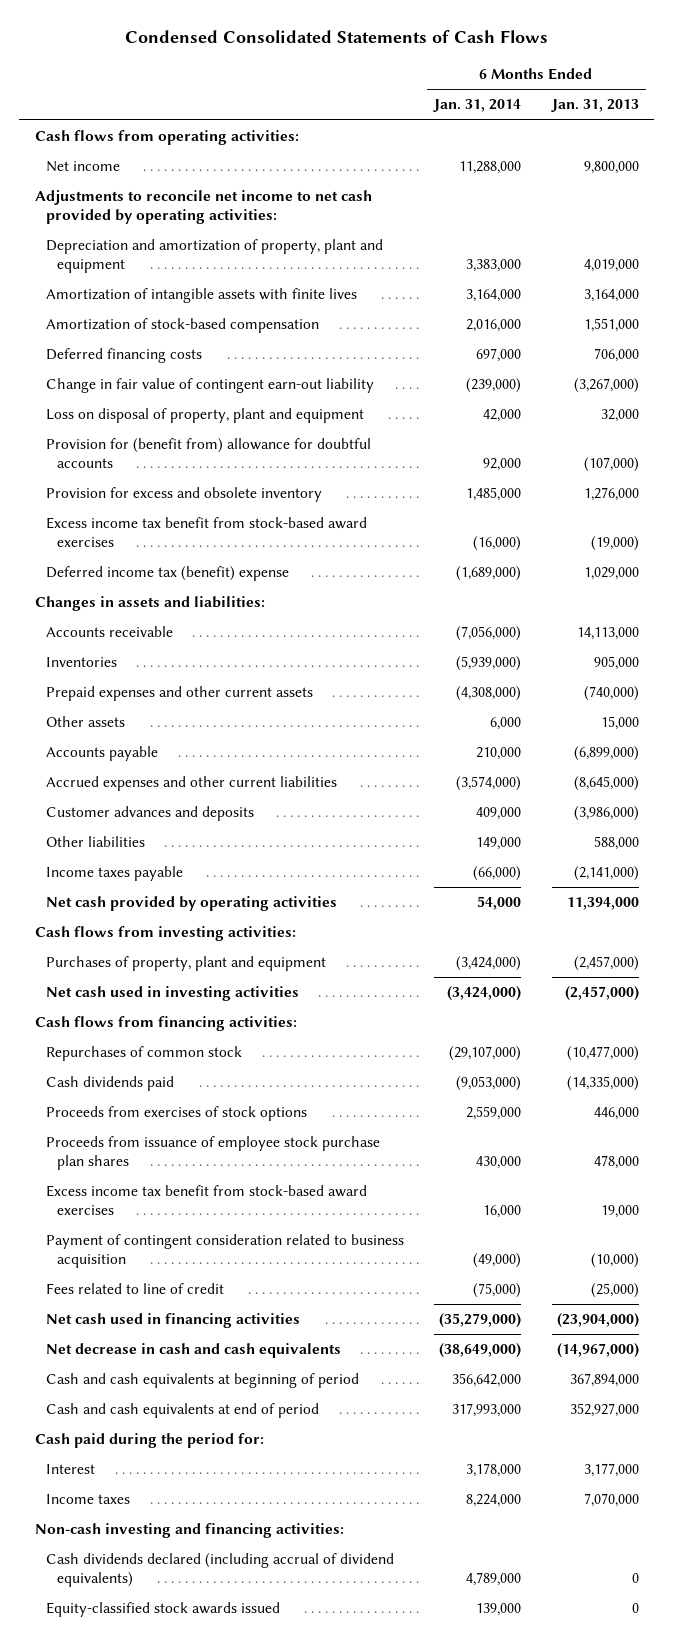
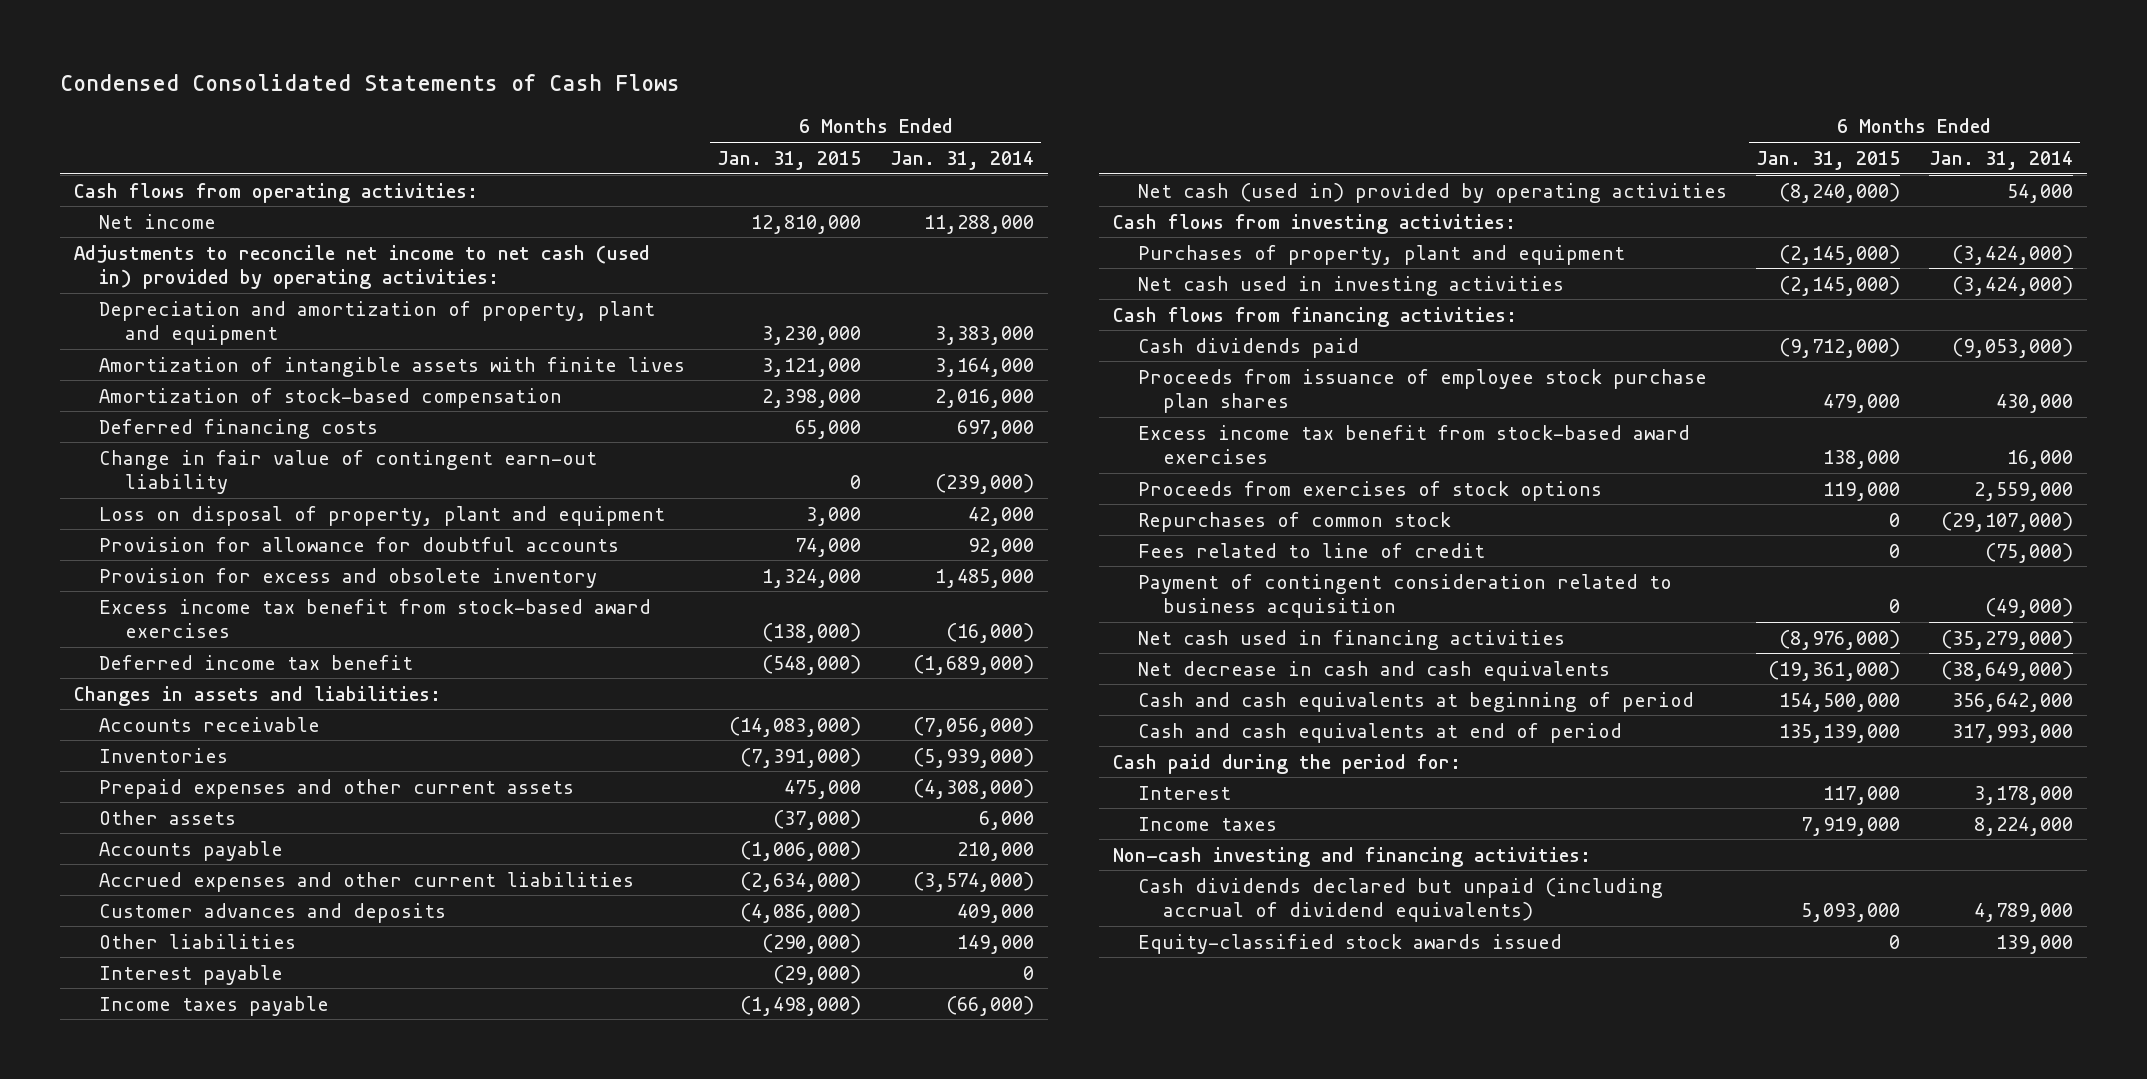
- | 6 Months Ended Jan. 31, 2014 | 6 Months Ended Jan. 31, 2013
+ | 6 Months Ended Jan. 31, 2015 | 6 Months Ended Jan. 31, 2014
- Adjustments to reconcile net income to net cash provided by operating activities:
+ Adjustments to reconcile net income to net cash (used in) provided by operating activities:
- Provision for (benefit from) allowance for doubtful accounts | 92,000 | (107,000)
+ Provision for allowance for doubtful accounts | 74,000 | 92,000
- Deferred income tax (benefit) expense | (1,689,000) | 1,029,000
+ Deferred income tax benefit | (548,000) | (1,689,000)
+ Interest payable | (29,000) | 0
- Net cash provided by operating activities | 54,000 | 11,394,000
+ Net cash (used in) provided by operating activities | (8,240,000) | 54,000
moved down: Proceeds from exercises of stock options | 119,000 | 2,559,000
moved down: Repurchases of common stock | 0 | (29,107,000)
moved down: Payment of contingent consideration related to business acquisition | 0 | (49,000)
- Cash dividends declared (including accrual of dividend equivalents) | 4,789,000 | 0
+ Cash dividends declared but unpaid (including accrual of dividend equivalents) | 5,093,000 | 4,789,000

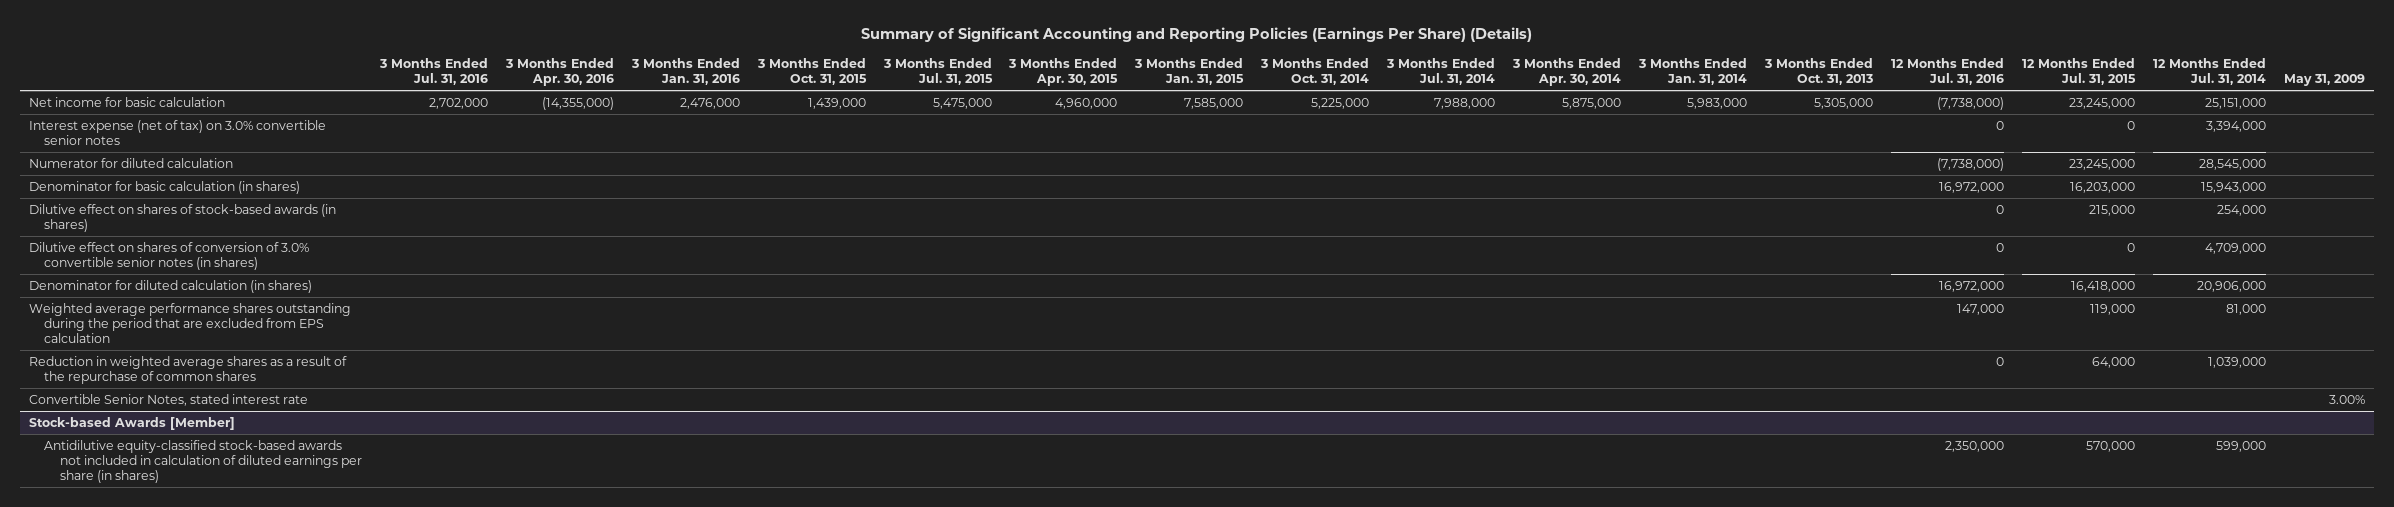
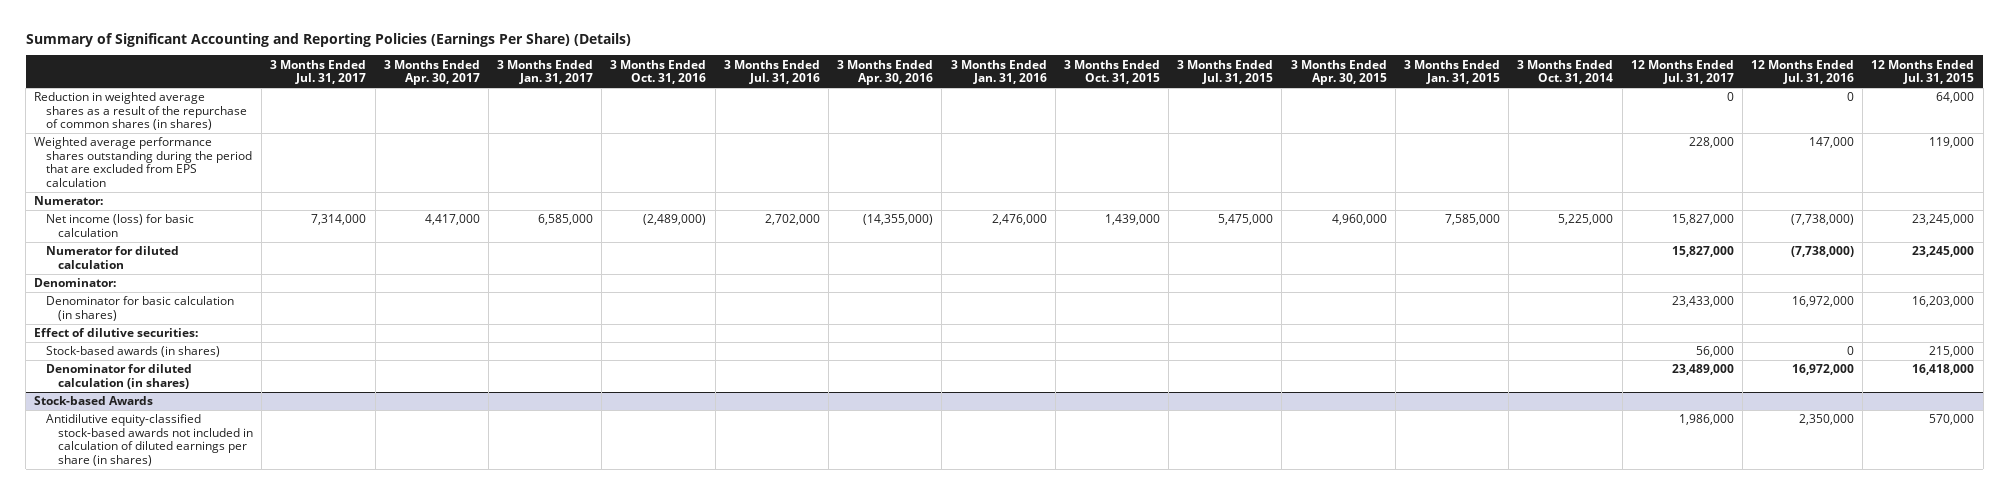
- | 3 Months Ended Jul. 31, 2016 | 3 Months Ended Apr. 30, 2016 | 3 Months Ended Jan. 31, 2016 | 3 Months Ended Oct. 31, 2015 | 3 Months Ended Jul. 31, 2015 | 3 Months Ended Apr. 30, 2015 | 3 Months Ended Jan. 31, 2015 | 3 Months Ended Oct. 31, 2014 | 3 Months Ended Jul. 31, 2014 | 3 Months Ended Apr. 30, 2014 | 3 Months Ended Jan. 31, 2014 | 3 Months Ended Oct. 31, 2013 | 12 Months Ended Jul. 31, 2016 | 12 Months Ended Jul. 31, 2015 | 12 Months Ended Jul. 31, 2014 | May 31, 2009
+ | 3 Months Ended Jul. 31, 2017 | 3 Months Ended Apr. 30, 2017 | 3 Months Ended Jan. 31, 2017 | 3 Months Ended Oct. 31, 2016 | 3 Months Ended Jul. 31, 2016 | 3 Months Ended Apr. 30, 2016 | 3 Months Ended Jan. 31, 2016 | 3 Months Ended Oct. 31, 2015 | 3 Months Ended Jul. 31, 2015 | 3 Months Ended Apr. 30, 2015 | 3 Months Ended Jan. 31, 2015 | 3 Months Ended Oct. 31, 2014 | 12 Months Ended Jul. 31, 2017 | 12 Months Ended Jul. 31, 2016 | 12 Months Ended Jul. 31, 2015
- Net income for basic calculation | 2,702,000 | (14,355,000) | 2,476,000 | 1,439,000 | 5,475,000 | 4,960,000 | 7,585,000 | 5,225,000 | 7,988,000 | 5,875,000 | 5,983,000 | 5,305,000 | (7,738,000) | 23,245,000 | 25,151,000 |
- Interest expense (net of tax) on 3.0% convertible senior notes | | | | | | | | | | | | | 0 | 0 | 3,394,000 |
+ Reduction in weighted average shares as a result of the repurchase of common shares (in shares) | | | | | | | | | | | | | 0 | 0 | 64,000
moved up: Weighted average performance shares outstanding during the period that are excluded from EPS calculation | | | | | | | | | | | | | 228,000 | 147,000 | 119,000
+ Numerator:
+ Net income (loss) for basic calculation | 7,314,000 | 4,417,000 | 6,585,000 | (2,489,000) | 2,702,000 | (14,355,000) | 2,476,000 | 1,439,000 | 5,475,000 | 4,960,000 | 7,585,000 | 5,225,000 | 15,827,000 | (7,738,000) | 23,245,000
+ Denominator:
- Dilutive effect on shares of stock-based awards (in shares) | | | | | | | | | | | | | 0 | 215,000 | 254,000 |
- Dilutive effect on shares of conversion of 3.0% convertible senior notes (in shares) | | | | | | | | | | | | | 0 | 0 | 4,709,000 |
+ Effect of dilutive securities:
+ Stock-based awards (in shares) | | | | | | | | | | | | | 56,000 | 0 | 215,000
- Reduction in weighted average shares as a result of the repurchase of common shares | | | | | | | | | | | | | 0 | 64,000 | 1,039,000 |
- Convertible Senior Notes, stated interest rate | | | | | | | | | | | | | | | | 3.00%
- Stock-based Awards [Member]
+ Stock-based Awards

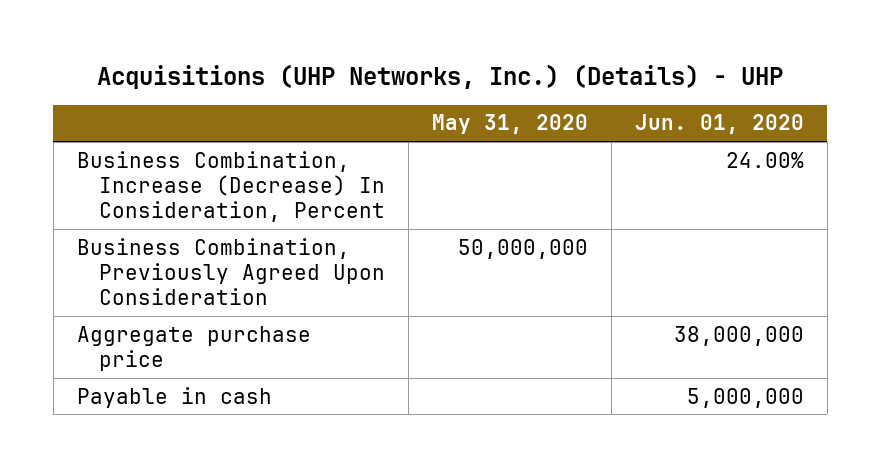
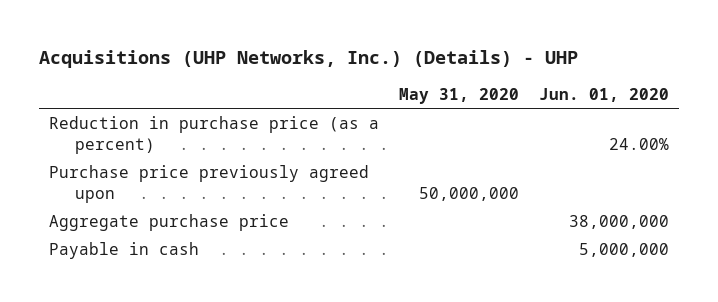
- Business Combination, Increase (Decrease) In Consideration, Percent | | 24.00%
- Business Combination, Previously Agreed Upon Consideration | 50,000,000 |
+ Reduction in purchase price (as a percent) | | 24.00%
+ Purchase price previously agreed upon | 50,000,000 |

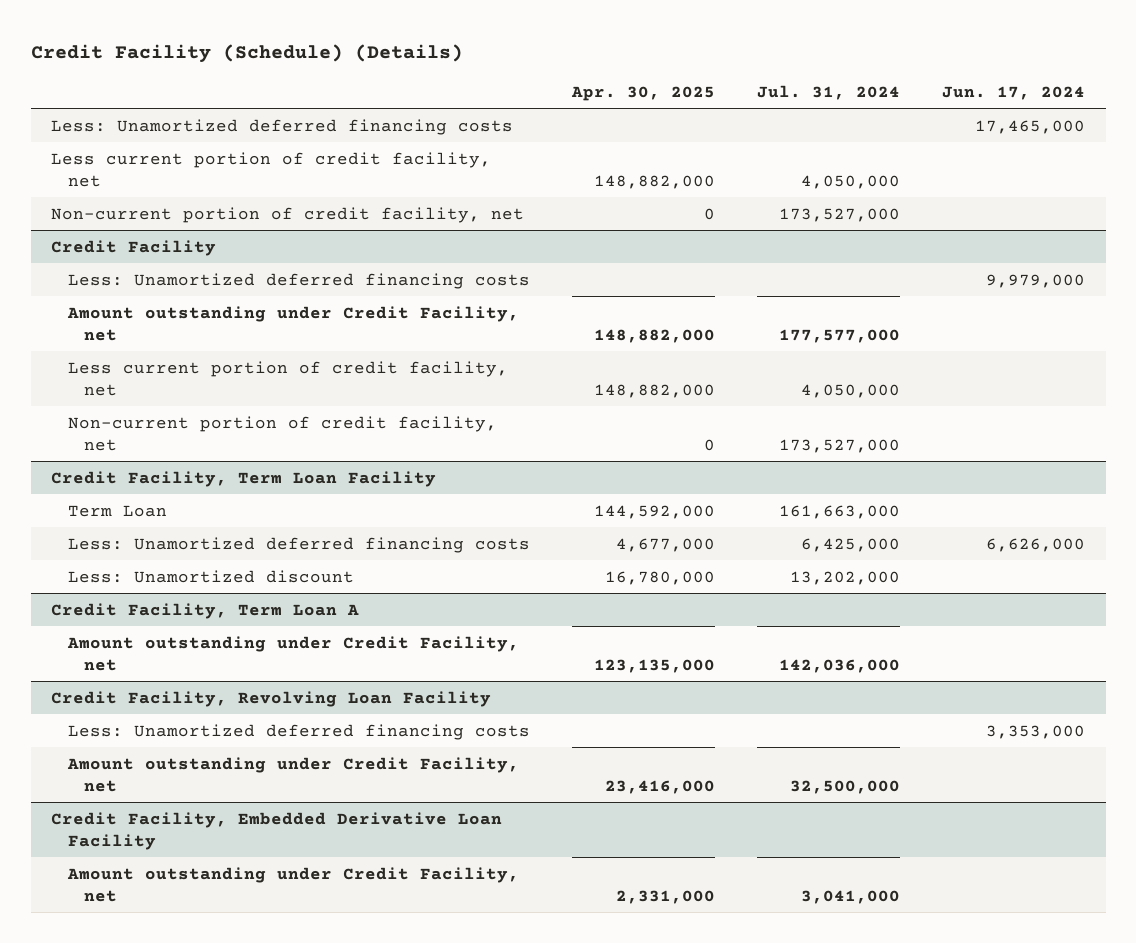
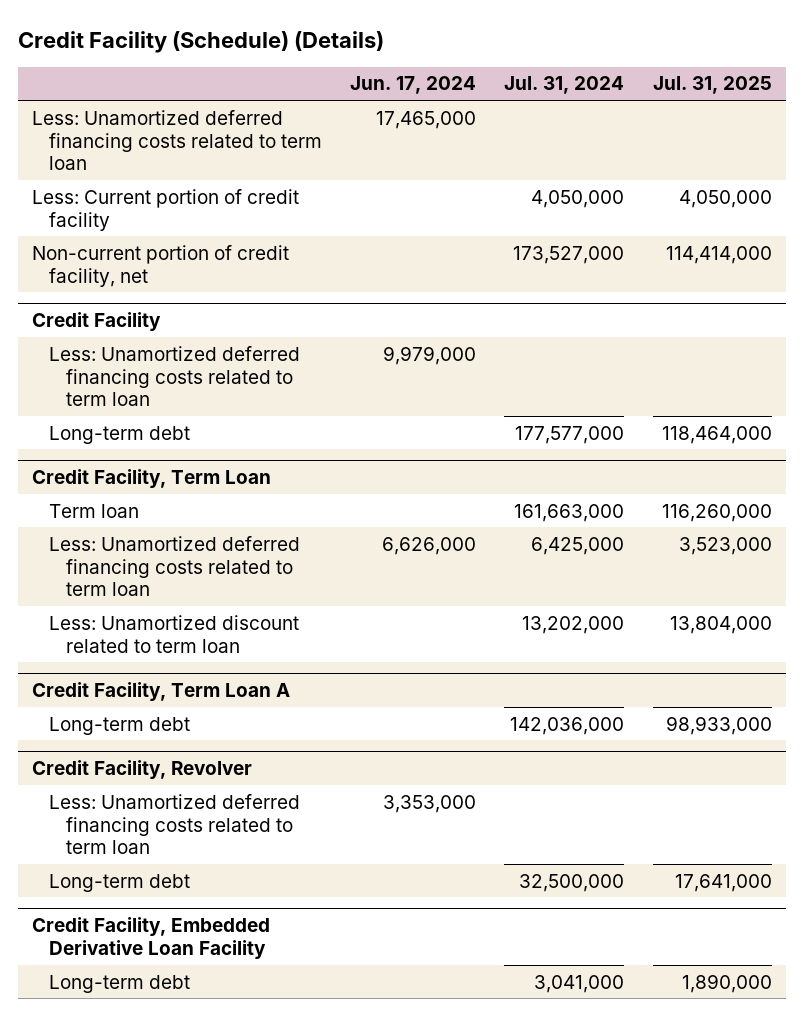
- | Apr. 30, 2025 | Jul. 31, 2024 | Jun. 17, 2024
+ | Jun. 17, 2024 | Jul. 31, 2024 | Jul. 31, 2025
- Less: Unamortized deferred financing costs | | | 17,465,000
- Less current portion of credit facility, net | 148,882,000 | 4,050,000 |
+ Less: Unamortized deferred financing costs related to term loan | 17,465,000 | |
+ Less: Current portion of credit facility | | 4,050,000 | 4,050,000
@ Credit Facility
- Less: Unamortized deferred financing costs | | | 9,979,000
- Amount outstanding under Credit Facility, net | 148,882,000 | 177,577,000 |
- Less current portion of credit facility, net | 148,882,000 | 4,050,000 |
- Non-current portion of credit facility, net | 0 | 173,527,000 |
- Credit Facility, Term Loan Facility
- Term Loan | 144,592,000 | 161,663,000 |
- Less: Unamortized deferred financing costs | 4,677,000 | 6,425,000 | 6,626,000
- Less: Unamortized discount | 16,780,000 | 13,202,000 |
@ Credit Facility
+ Less: Unamortized deferred financing costs related to term loan | 9,979,000 | |
+ Long-term debt | | 177,577,000 | 118,464,000
+ Credit Facility, Term Loan
+ Term loan | | 161,663,000 | 116,260,000
+ Less: Unamortized deferred financing costs related to term loan | 6,626,000 | 6,425,000 | 3,523,000
+ Less: Unamortized discount related to term loan | | 13,202,000 | 13,804,000
@ Credit Facility, Term Loan A
- Amount outstanding under Credit Facility, net | 123,135,000 | 142,036,000 |
- Credit Facility, Revolving Loan Facility
- Less: Unamortized deferred financing costs | | | 3,353,000
- Amount outstanding under Credit Facility, net | 23,416,000 | 32,500,000 |
@ Credit Facility, Term Loan A
+ Long-term debt | | 142,036,000 | 98,933,000
+ Credit Facility, Revolver
+ Less: Unamortized deferred financing costs related to term loan | 3,353,000 | |
+ Long-term debt | | 32,500,000 | 17,641,000
@ Credit Facility, Embedded Derivative Loan Facility
- Amount outstanding under Credit Facility, net | 2,331,000 | 3,041,000 |
+ Long-term debt | | 3,041,000 | 1,890,000

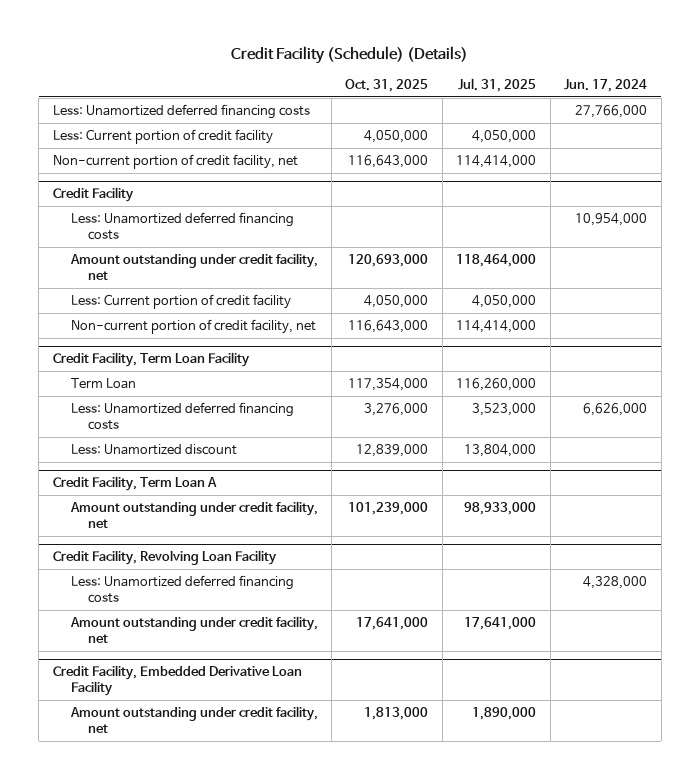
- | Jun. 17, 2024 | Jul. 31, 2024 | Jul. 31, 2025
+ | Oct. 31, 2025 | Jul. 31, 2025 | Jun. 17, 2024
- Less: Unamortized deferred financing costs related to term loan | 17,465,000 | |
+ Less: Unamortized deferred financing costs | | | 27,766,000
@ Credit Facility
- Less: Unamortized deferred financing costs related to term loan | 9,979,000 | |
- Long-term debt | | 177,577,000 | 118,464,000
- Credit Facility, Term Loan
- Term loan | | 161,663,000 | 116,260,000
- Less: Unamortized deferred financing costs related to term loan | 6,626,000 | 6,425,000 | 3,523,000
- Less: Unamortized discount related to term loan | | 13,202,000 | 13,804,000
@ Credit Facility
+ Less: Unamortized deferred financing costs | | | 10,954,000
+ Amount outstanding under credit facility, net | 120,693,000 | 118,464,000 |
+ Less: Current portion of credit facility | 4,050,000 | 4,050,000 |
+ Non-current portion of credit facility, net | 116,643,000 | 114,414,000 |
+ Credit Facility, Term Loan Facility
+ Term Loan | 117,354,000 | 116,260,000 |
+ Less: Unamortized deferred financing costs | 3,276,000 | 3,523,000 | 6,626,000
+ Less: Unamortized discount | 12,839,000 | 13,804,000 |
@ Credit Facility, Term Loan A
- Long-term debt | | 142,036,000 | 98,933,000
- Credit Facility, Revolver
- Less: Unamortized deferred financing costs related to term loan | 3,353,000 | |
- Long-term debt | | 32,500,000 | 17,641,000
@ Credit Facility, Term Loan A
+ Amount outstanding under credit facility, net | 101,239,000 | 98,933,000 |
+ Credit Facility, Revolving Loan Facility
+ Less: Unamortized deferred financing costs | | | 4,328,000
+ Amount outstanding under credit facility, net | 17,641,000 | 17,641,000 |
@ Credit Facility, Embedded Derivative Loan Facility
- Long-term debt | | 3,041,000 | 1,890,000
+ Amount outstanding under credit facility, net | 1,813,000 | 1,890,000 |

